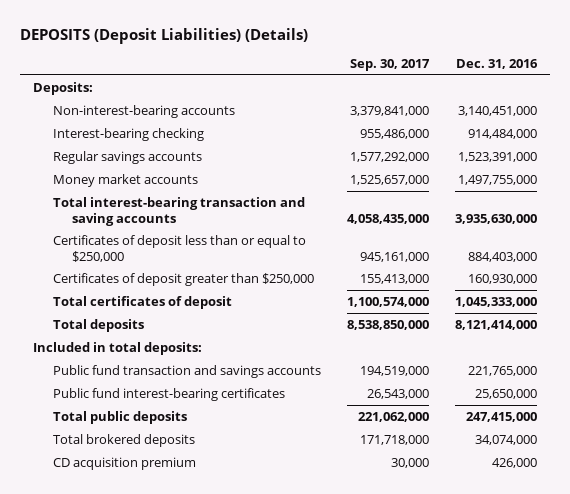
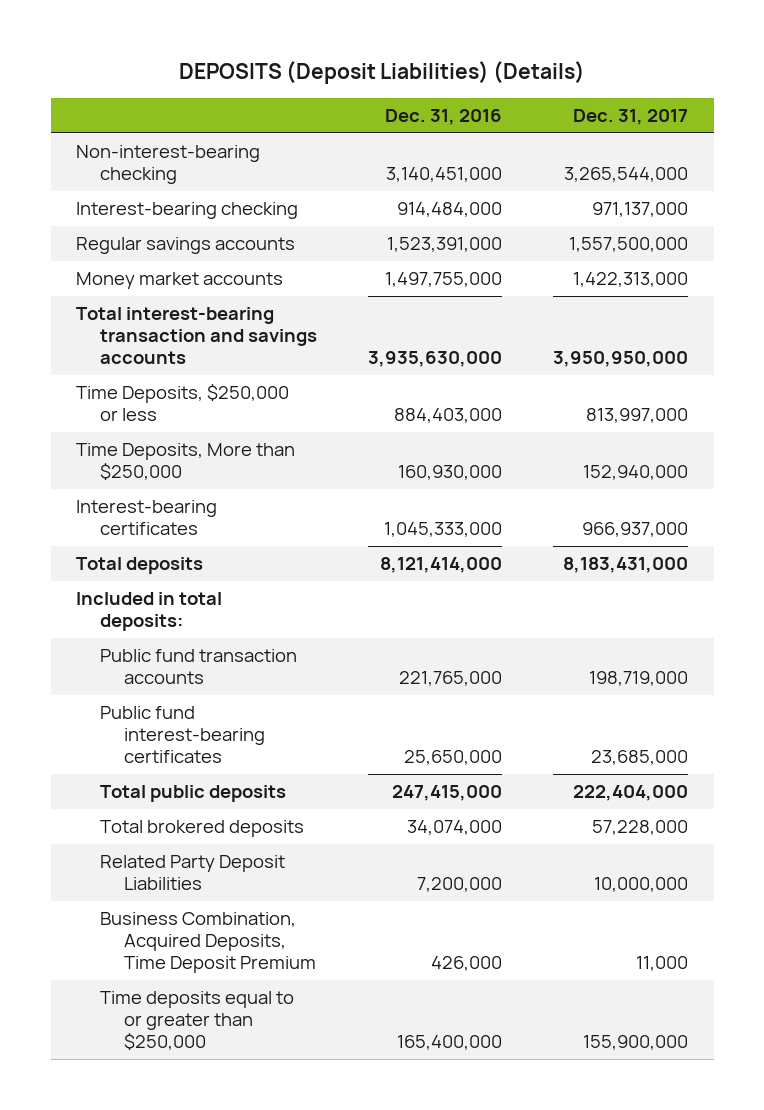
- | Sep. 30, 2017 | Dec. 31, 2016
+ | Dec. 31, 2016 | Dec. 31, 2017
- Deposits:
- Non-interest-bearing accounts | 3,379,841,000 | 3,140,451,000
+ Non-interest-bearing checking | 3,140,451,000 | 3,265,544,000
- Total interest-bearing transaction and saving accounts | 4,058,435,000 | 3,935,630,000
- Certificates of deposit less than or equal to $250,000 | 945,161,000 | 884,403,000
- Certificates of deposit greater than $250,000 | 155,413,000 | 160,930,000
- Total certificates of deposit | 1,100,574,000 | 1,045,333,000
+ Total interest-bearing transaction and savings accounts | 3,935,630,000 | 3,950,950,000
+ Time Deposits, $250,000 or less | 884,403,000 | 813,997,000
+ Time Deposits, More than $250,000 | 160,930,000 | 152,940,000
+ Interest-bearing certificates | 1,045,333,000 | 966,937,000
- Public fund transaction and savings accounts | 194,519,000 | 221,765,000
+ Public fund transaction accounts | 221,765,000 | 198,719,000
- CD acquisition premium | 30,000 | 426,000
+ Related Party Deposit Liabilities | 7,200,000 | 10,000,000
+ Business Combination, Acquired Deposits, Time Deposit Premium | 426,000 | 11,000
+ Time deposits equal to or greater than $250,000 | 165,400,000 | 155,900,000

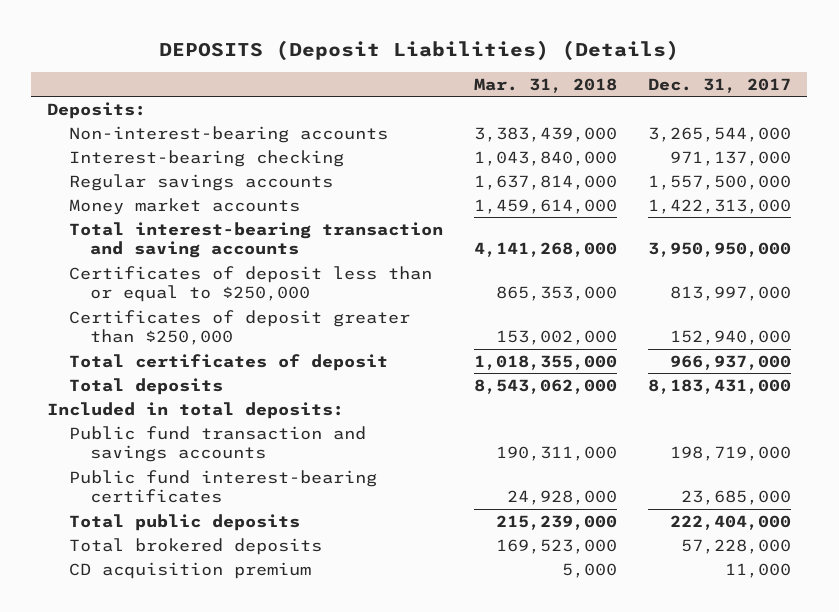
- | Dec. 31, 2016 | Dec. 31, 2017
+ | Mar. 31, 2018 | Dec. 31, 2017
- Non-interest-bearing checking | 3,140,451,000 | 3,265,544,000
+ Deposits:
+ Non-interest-bearing accounts | 3,383,439,000 | 3,265,544,000
- Total interest-bearing transaction and savings accounts | 3,935,630,000 | 3,950,950,000
- Time Deposits, $250,000 or less | 884,403,000 | 813,997,000
- Time Deposits, More than $250,000 | 160,930,000 | 152,940,000
- Interest-bearing certificates | 1,045,333,000 | 966,937,000
+ Total interest-bearing transaction and saving accounts | 4,141,268,000 | 3,950,950,000
+ Certificates of deposit less than or equal to $250,000 | 865,353,000 | 813,997,000
+ Certificates of deposit greater than $250,000 | 153,002,000 | 152,940,000
+ Total certificates of deposit | 1,018,355,000 | 966,937,000
- Public fund transaction accounts | 221,765,000 | 198,719,000
+ Public fund transaction and savings accounts | 190,311,000 | 198,719,000
- Related Party Deposit Liabilities | 7,200,000 | 10,000,000
- Business Combination, Acquired Deposits, Time Deposit Premium | 426,000 | 11,000
- Time deposits equal to or greater than $250,000 | 165,400,000 | 155,900,000
+ CD acquisition premium | 5,000 | 11,000

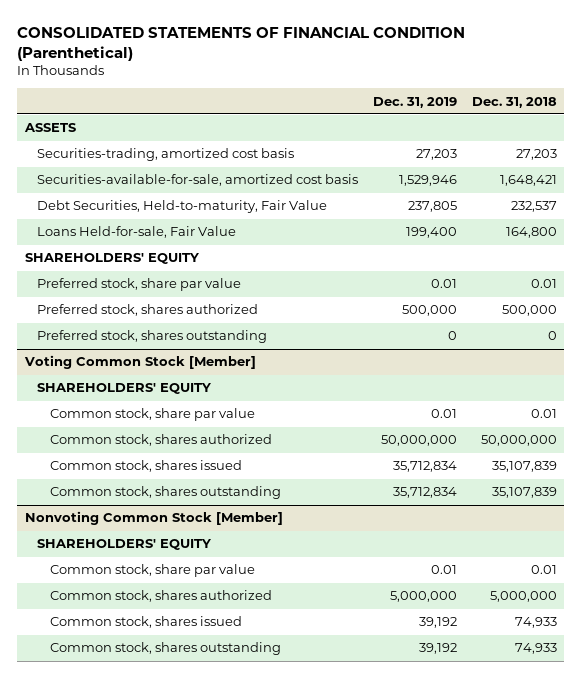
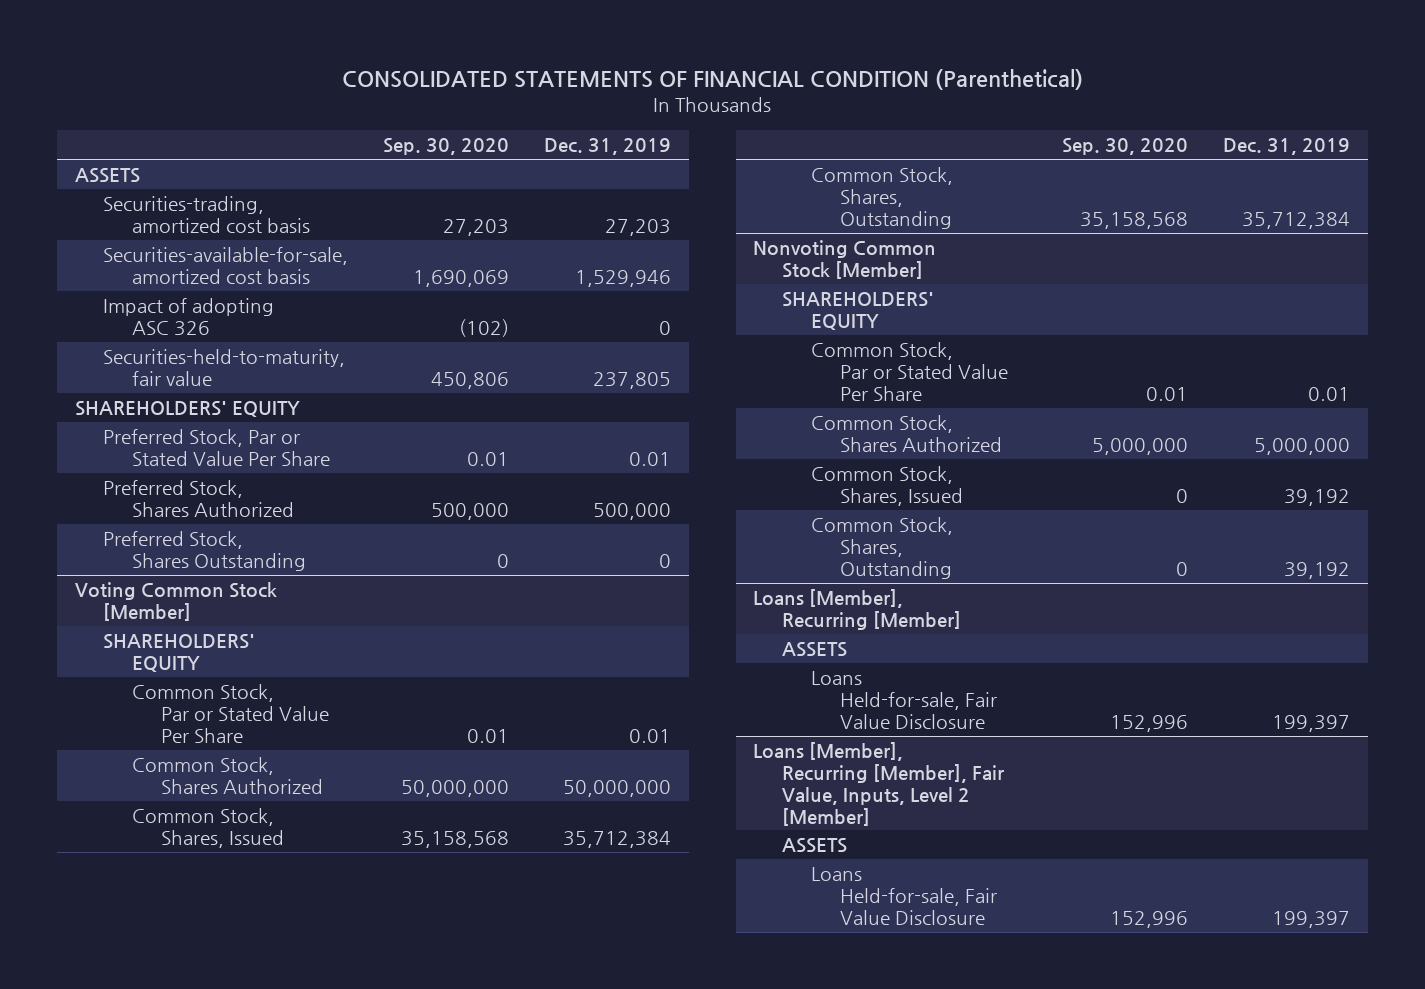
- | Dec. 31, 2019 | Dec. 31, 2018
+ | Sep. 30, 2020 | Dec. 31, 2019
- Debt Securities, Held-to-maturity, Fair Value | 237,805 | 232,537
- Loans Held-for-sale, Fair Value | 199,400 | 164,800
+ Impact of adopting ASC 326 | (102) | 0
+ Securities-held-to-maturity, fair value | 450,806 | 237,805
- Preferred stock, share par value | 0.01 | 0.01
- Preferred stock, shares authorized | 500,000 | 500,000
- Preferred stock, shares outstanding | 0 | 0
+ Preferred Stock, Par or Stated Value Per Share | 0.01 | 0.01
+ Preferred Stock, Shares Authorized | 500,000 | 500,000
+ Preferred Stock, Shares Outstanding | 0 | 0
@ Voting Common Stock [Member]
- Common stock, share par value | 0.01 | 0.01
- Common stock, shares authorized | 50,000,000 | 50,000,000
- Common stock, shares issued | 35,712,834 | 35,107,839
- Common stock, shares outstanding | 35,712,834 | 35,107,839
+ Common Stock, Par or Stated Value Per Share | 0.01 | 0.01
+ Common Stock, Shares Authorized | 50,000,000 | 50,000,000
+ Common Stock, Shares, Issued | 35,158,568 | 35,712,384
+ Common Stock, Shares, Outstanding | 35,158,568 | 35,712,384
@ Nonvoting Common Stock [Member]
- Common stock, share par value | 0.01 | 0.01
- Common stock, shares authorized | 5,000,000 | 5,000,000
- Common stock, shares issued | 39,192 | 74,933
- Common stock, shares outstanding | 39,192 | 74,933
+ Common Stock, Par or Stated Value Per Share | 0.01 | 0.01
+ Common Stock, Shares Authorized | 5,000,000 | 5,000,000
+ Common Stock, Shares, Issued | 0 | 39,192
+ Common Stock, Shares, Outstanding | 0 | 39,192
+ Loans [Member], Recurring [Member]
+ ASSETS
+ Loans Held-for-sale, Fair Value Disclosure | 152,996 | 199,397
+ Loans [Member], Recurring [Member], Fair Value, Inputs, Level 2 [Member]
+ ASSETS
+ Loans Held-for-sale, Fair Value Disclosure | 152,996 | 199,397

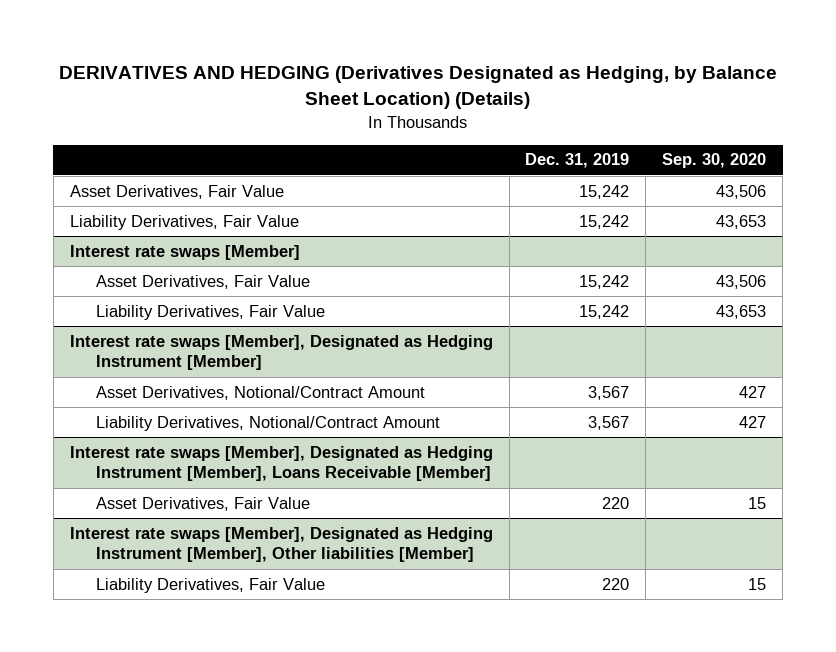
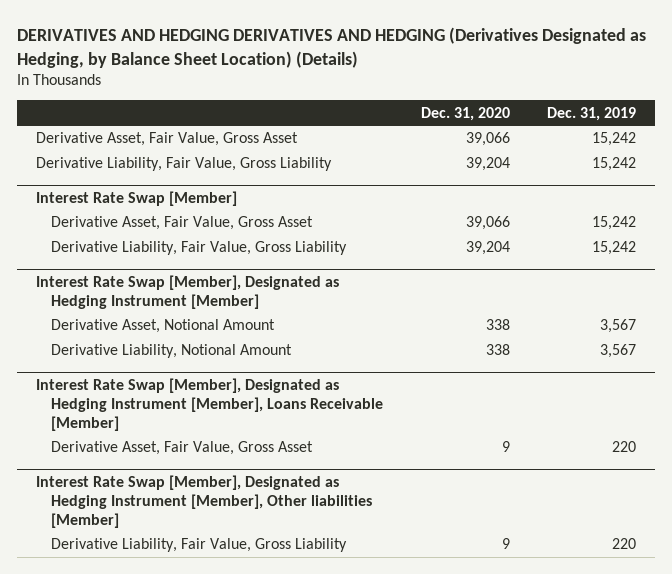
- DERIVATIVES AND HEDGING (Derivatives Designated as Hedging, by Balance Sheet Location) (Details)
+ DERIVATIVES AND HEDGING DERIVATIVES AND HEDGING (Derivatives Designated as Hedging, by Balance Sheet Location) (Details)
- | Dec. 31, 2019 | Sep. 30, 2020
+ | Dec. 31, 2020 | Dec. 31, 2019
- Asset Derivatives, Fair Value | 15,242 | 43,506
- Liability Derivatives, Fair Value | 15,242 | 43,653
- Interest rate swaps [Member]
- Asset Derivatives, Fair Value | 15,242 | 43,506
- Liability Derivatives, Fair Value | 15,242 | 43,653
- Interest rate swaps [Member], Designated as Hedging Instrument [Member]
- Asset Derivatives, Notional/Contract Amount | 3,567 | 427
- Liability Derivatives, Notional/Contract Amount | 3,567 | 427
- Interest rate swaps [Member], Designated as Hedging Instrument [Member], Loans Receivable [Member]
- Asset Derivatives, Fair Value | 220 | 15
- Interest rate swaps [Member], Designated as Hedging Instrument [Member], Other liabilities [Member]
- Liability Derivatives, Fair Value | 220 | 15
+ Derivative Asset, Fair Value, Gross Asset | 39,066 | 15,242
+ Derivative Liability, Fair Value, Gross Liability | 39,204 | 15,242
+ Interest Rate Swap [Member]
+ Derivative Asset, Fair Value, Gross Asset | 39,066 | 15,242
+ Derivative Liability, Fair Value, Gross Liability | 39,204 | 15,242
+ Interest Rate Swap [Member], Designated as Hedging Instrument [Member]
+ Derivative Asset, Notional Amount | 338 | 3,567
+ Derivative Liability, Notional Amount | 338 | 3,567
+ Interest Rate Swap [Member], Designated as Hedging Instrument [Member], Loans Receivable [Member]
+ Derivative Asset, Fair Value, Gross Asset | 9 | 220
+ Interest Rate Swap [Member], Designated as Hedging Instrument [Member], Other liabilities [Member]
+ Derivative Liability, Fair Value, Gross Liability | 9 | 220

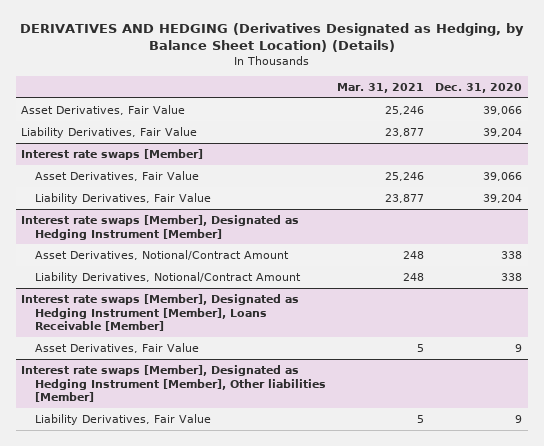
- DERIVATIVES AND HEDGING DERIVATIVES AND HEDGING (Derivatives Designated as Hedging, by Balance Sheet Location) (Details)
+ DERIVATIVES AND HEDGING (Derivatives Designated as Hedging, by Balance Sheet Location) (Details)
- | Dec. 31, 2020 | Dec. 31, 2019
+ | Mar. 31, 2021 | Dec. 31, 2020
- Derivative Asset, Fair Value, Gross Asset | 39,066 | 15,242
- Derivative Liability, Fair Value, Gross Liability | 39,204 | 15,242
- Interest Rate Swap [Member]
- Derivative Asset, Fair Value, Gross Asset | 39,066 | 15,242
- Derivative Liability, Fair Value, Gross Liability | 39,204 | 15,242
- Interest Rate Swap [Member], Designated as Hedging Instrument [Member]
- Derivative Asset, Notional Amount | 338 | 3,567
- Derivative Liability, Notional Amount | 338 | 3,567
- Interest Rate Swap [Member], Designated as Hedging Instrument [Member], Loans Receivable [Member]
- Derivative Asset, Fair Value, Gross Asset | 9 | 220
- Interest Rate Swap [Member], Designated as Hedging Instrument [Member], Other liabilities [Member]
- Derivative Liability, Fair Value, Gross Liability | 9 | 220
+ Asset Derivatives, Fair Value | 25,246 | 39,066
+ Liability Derivatives, Fair Value | 23,877 | 39,204
+ Interest rate swaps [Member]
+ Asset Derivatives, Fair Value | 25,246 | 39,066
+ Liability Derivatives, Fair Value | 23,877 | 39,204
+ Interest rate swaps [Member], Designated as Hedging Instrument [Member]
+ Asset Derivatives, Notional/Contract Amount | 248 | 338
+ Liability Derivatives, Notional/Contract Amount | 248 | 338
+ Interest rate swaps [Member], Designated as Hedging Instrument [Member], Loans Receivable [Member]
+ Asset Derivatives, Fair Value | 5 | 9
+ Interest rate swaps [Member], Designated as Hedging Instrument [Member], Other liabilities [Member]
+ Liability Derivatives, Fair Value | 5 | 9

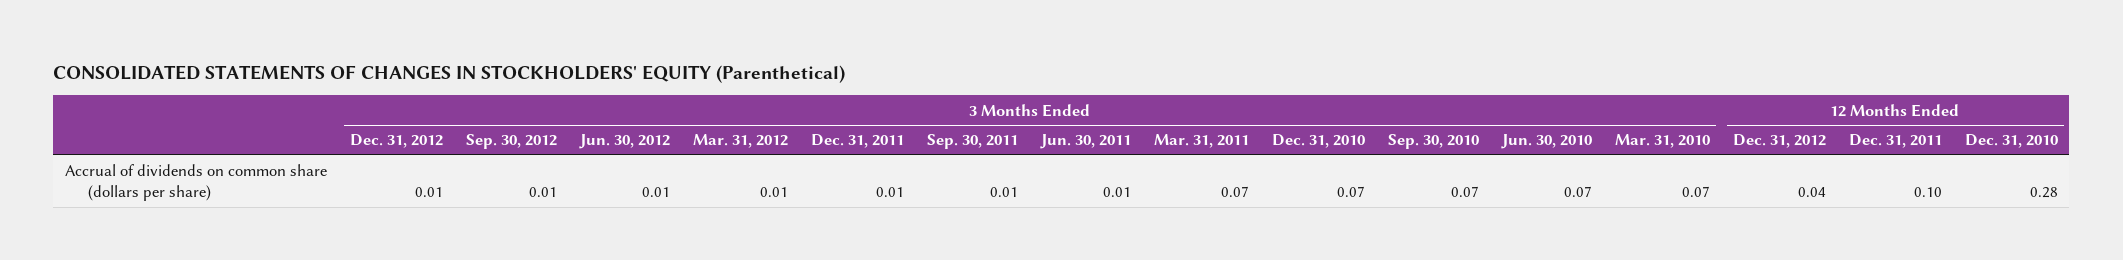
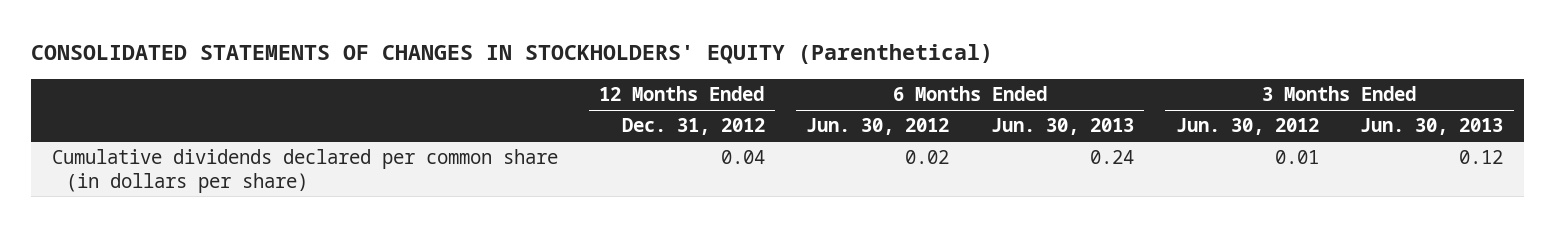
- | 3 Months Ended Dec. 31, 2012 | 3 Months Ended Sep. 30, 2012 | 3 Months Ended Jun. 30, 2012 | 3 Months Ended Mar. 31, 2012 | 3 Months Ended Dec. 31, 2011 | 3 Months Ended Sep. 30, 2011 | 3 Months Ended Jun. 30, 2011 | 3 Months Ended Mar. 31, 2011 | 3 Months Ended Dec. 31, 2010 | 3 Months Ended Sep. 30, 2010 | 3 Months Ended Jun. 30, 2010 | 3 Months Ended Mar. 31, 2010 | 12 Months Ended Dec. 31, 2012 | 12 Months Ended Dec. 31, 2011 | 12 Months Ended Dec. 31, 2010
+ | 12 Months Ended Dec. 31, 2012 | 6 Months Ended Jun. 30, 2012 | 6 Months Ended Jun. 30, 2013 | 3 Months Ended Jun. 30, 2012 | 3 Months Ended Jun. 30, 2013
- Accrual of dividends on common share (dollars per share) | 0.01 | 0.01 | 0.01 | 0.01 | 0.01 | 0.01 | 0.01 | 0.07 | 0.07 | 0.07 | 0.07 | 0.07 | 0.04 | 0.10 | 0.28
+ Cumulative dividends declared per common share (in dollars per share) | 0.04 | 0.02 | 0.24 | 0.01 | 0.12

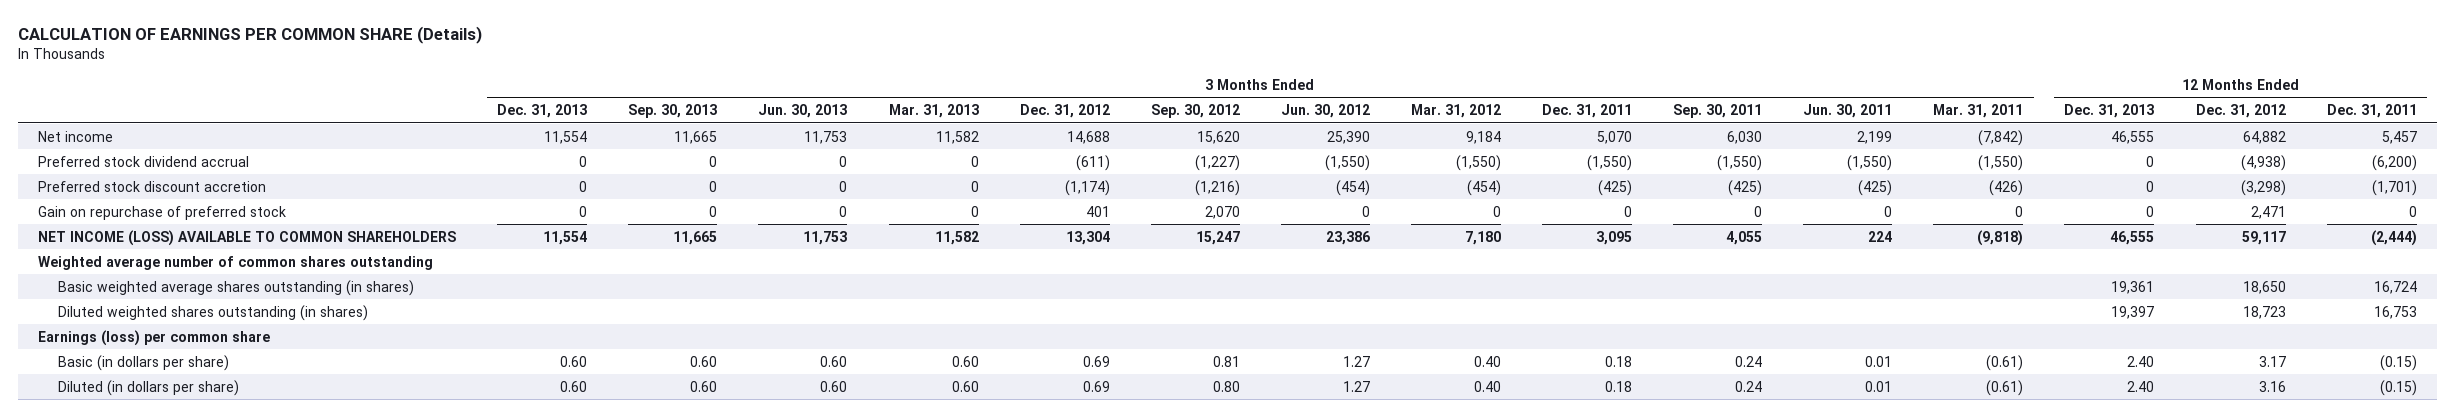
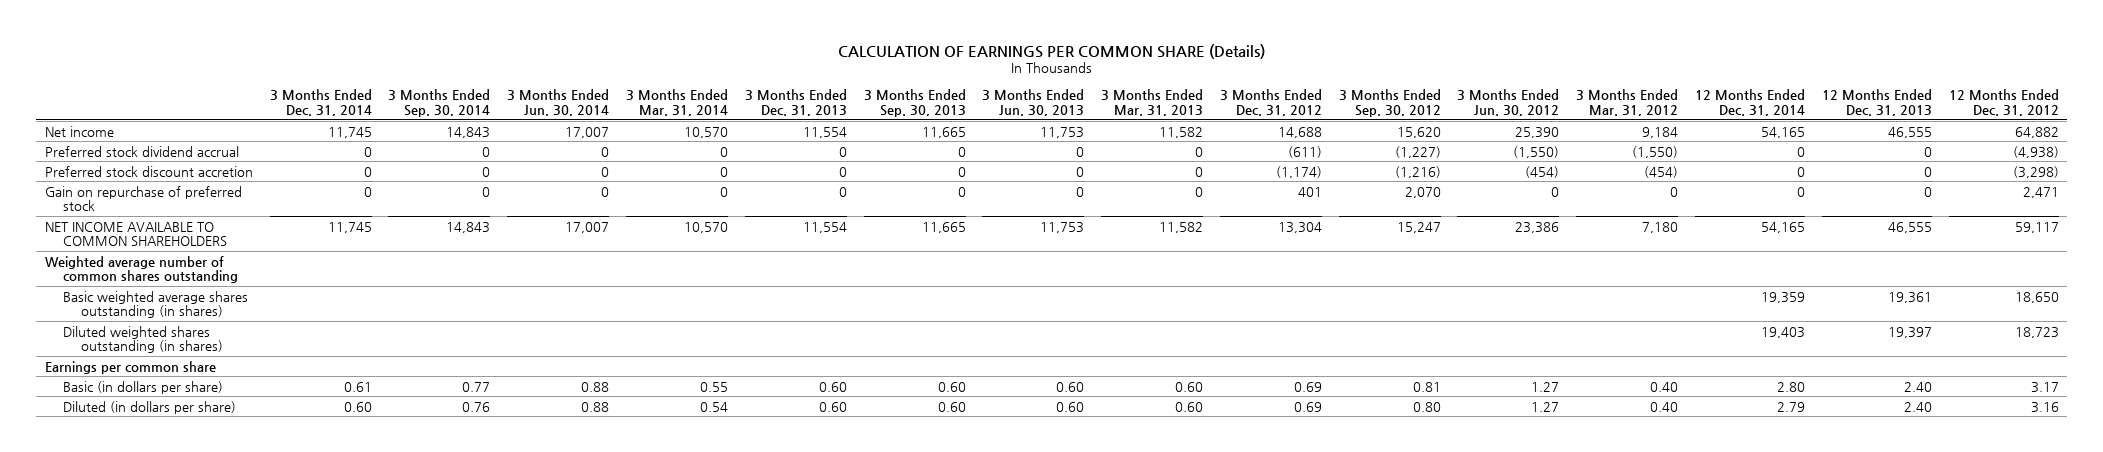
- | 3 Months Ended Dec. 31, 2013 | 3 Months Ended Sep. 30, 2013 | 3 Months Ended Jun. 30, 2013 | 3 Months Ended Mar. 31, 2013 | 3 Months Ended Dec. 31, 2012 | 3 Months Ended Sep. 30, 2012 | 3 Months Ended Jun. 30, 2012 | 3 Months Ended Mar. 31, 2012 | 3 Months Ended Dec. 31, 2011 | 3 Months Ended Sep. 30, 2011 | 3 Months Ended Jun. 30, 2011 | 3 Months Ended Mar. 31, 2011 | 12 Months Ended Dec. 31, 2013 | 12 Months Ended Dec. 31, 2012 | 12 Months Ended Dec. 31, 2011
+ | 3 Months Ended Dec. 31, 2014 | 3 Months Ended Sep. 30, 2014 | 3 Months Ended Jun. 30, 2014 | 3 Months Ended Mar. 31, 2014 | 3 Months Ended Dec. 31, 2013 | 3 Months Ended Sep. 30, 2013 | 3 Months Ended Jun. 30, 2013 | 3 Months Ended Mar. 31, 2013 | 3 Months Ended Dec. 31, 2012 | 3 Months Ended Sep. 30, 2012 | 3 Months Ended Jun. 30, 2012 | 3 Months Ended Mar. 31, 2012 | 12 Months Ended Dec. 31, 2014 | 12 Months Ended Dec. 31, 2013 | 12 Months Ended Dec. 31, 2012
- NET INCOME (LOSS) AVAILABLE TO COMMON SHAREHOLDERS | 11,554 | 11,665 | 11,753 | 11,582 | 13,304 | 15,247 | 23,386 | 7,180 | 3,095 | 4,055 | 224 | (9,818) | 46,555 | 59,117 | (2,444)
+ NET INCOME AVAILABLE TO COMMON SHAREHOLDERS | 11,745 | 14,843 | 17,007 | 10,570 | 11,554 | 11,665 | 11,753 | 11,582 | 13,304 | 15,247 | 23,386 | 7,180 | 54,165 | 46,555 | 59,117
- Earnings (loss) per common share
+ Earnings per common share

